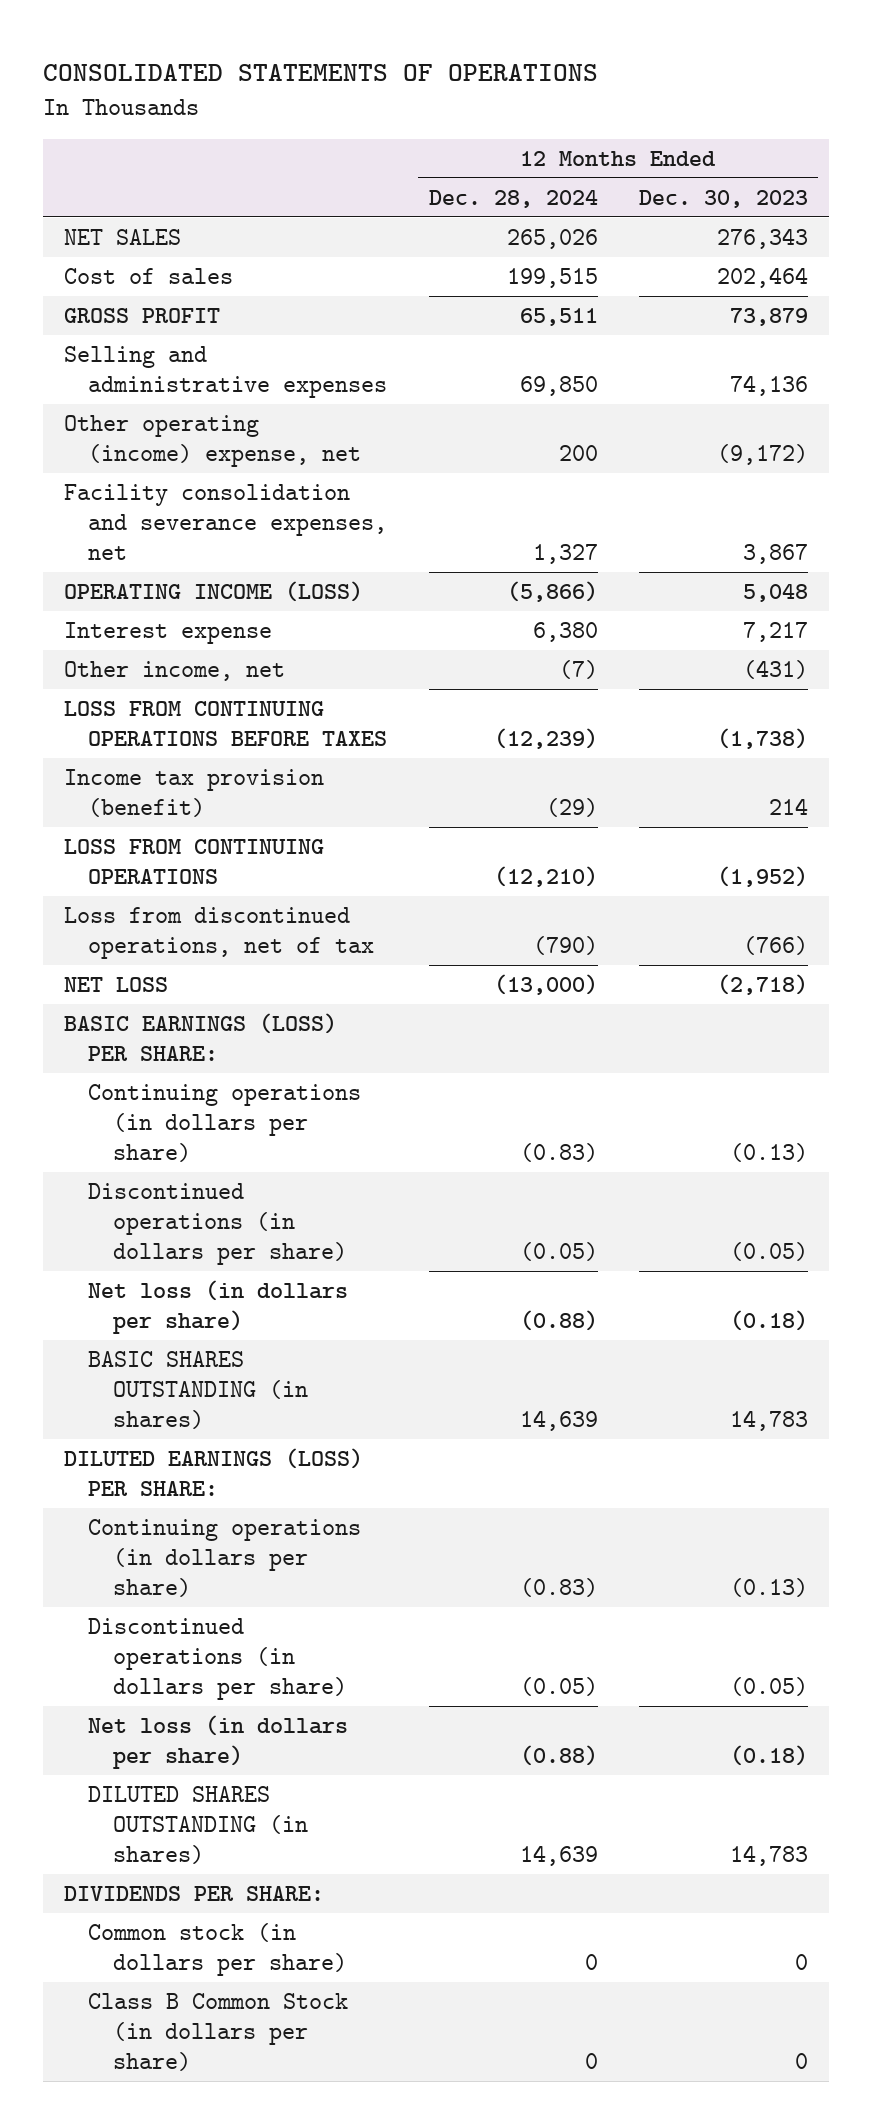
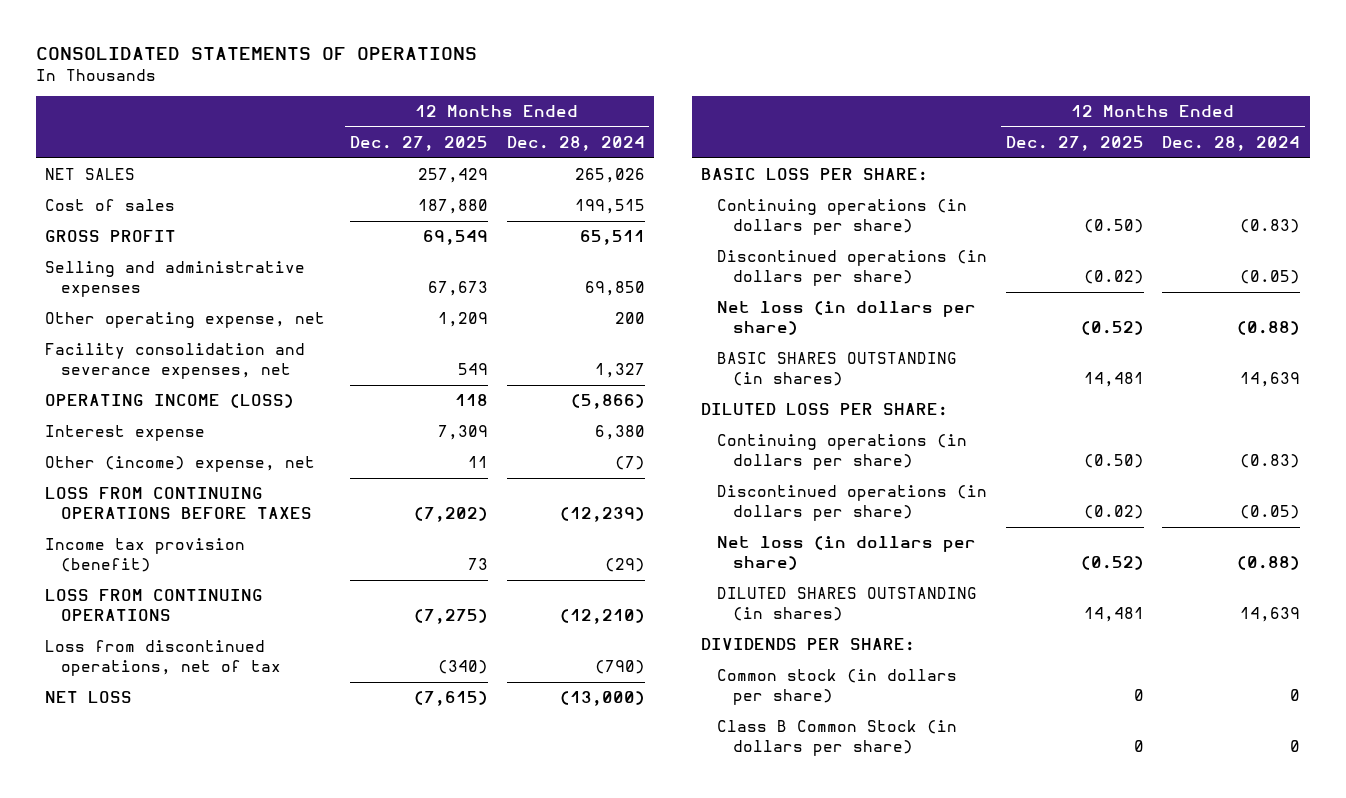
- | 12 Months Ended Dec. 28, 2024 | 12 Months Ended Dec. 30, 2023
+ | 12 Months Ended Dec. 27, 2025 | 12 Months Ended Dec. 28, 2024
- Other operating (income) expense, net | 200 | (9,172)
+ Other operating expense, net | 1,209 | 200
- Other income, net | (7) | (431)
+ Other (income) expense, net | 11 | (7)
- BASIC EARNINGS (LOSS) PER SHARE:
+ BASIC LOSS PER SHARE:
- DILUTED EARNINGS (LOSS) PER SHARE:
+ DILUTED LOSS PER SHARE:

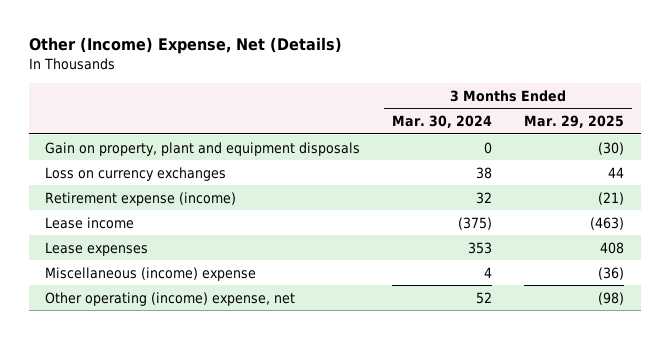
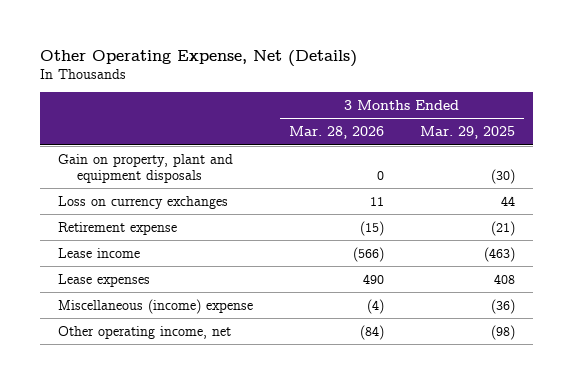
- Other (Income) Expense, Net (Details)
+ Other Operating Expense, Net (Details)
- | 3 Months Ended Mar. 30, 2024 | 3 Months Ended Mar. 29, 2025
+ | 3 Months Ended Mar. 28, 2026 | 3 Months Ended Mar. 29, 2025
- Retirement expense (income) | 32 | (21)
+ Retirement expense | (15) | (21)
- Other operating (income) expense, net | 52 | (98)
+ Other operating income, net | (84) | (98)

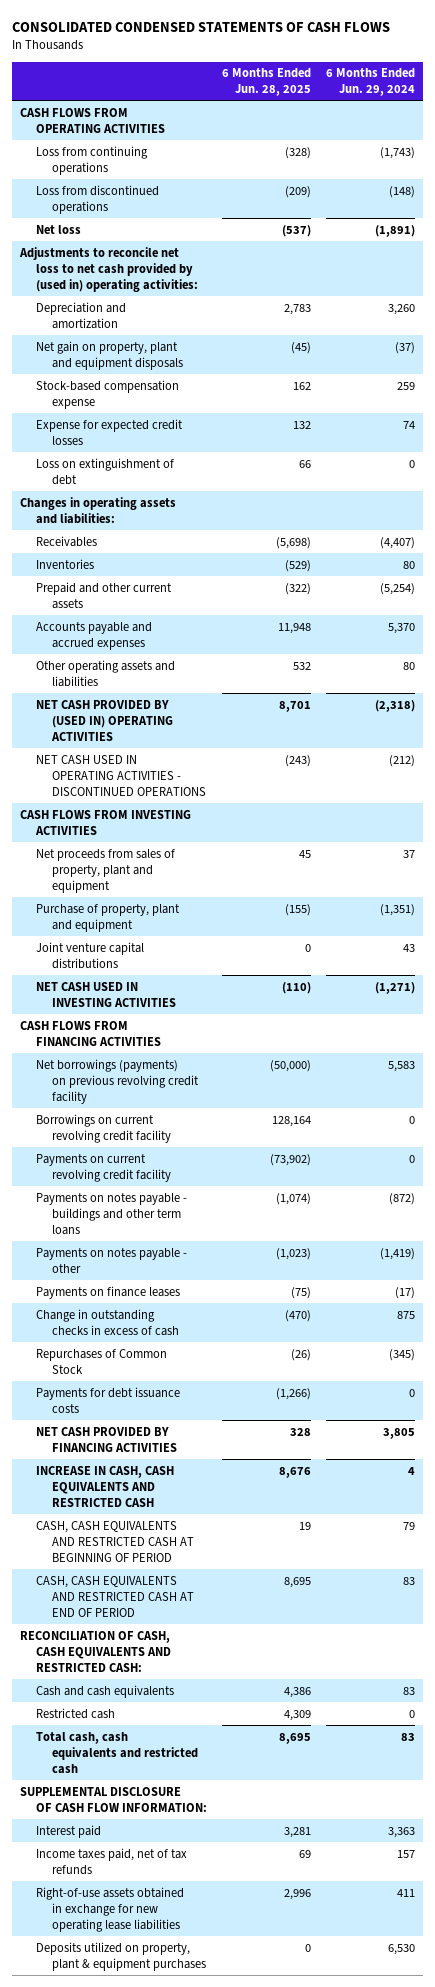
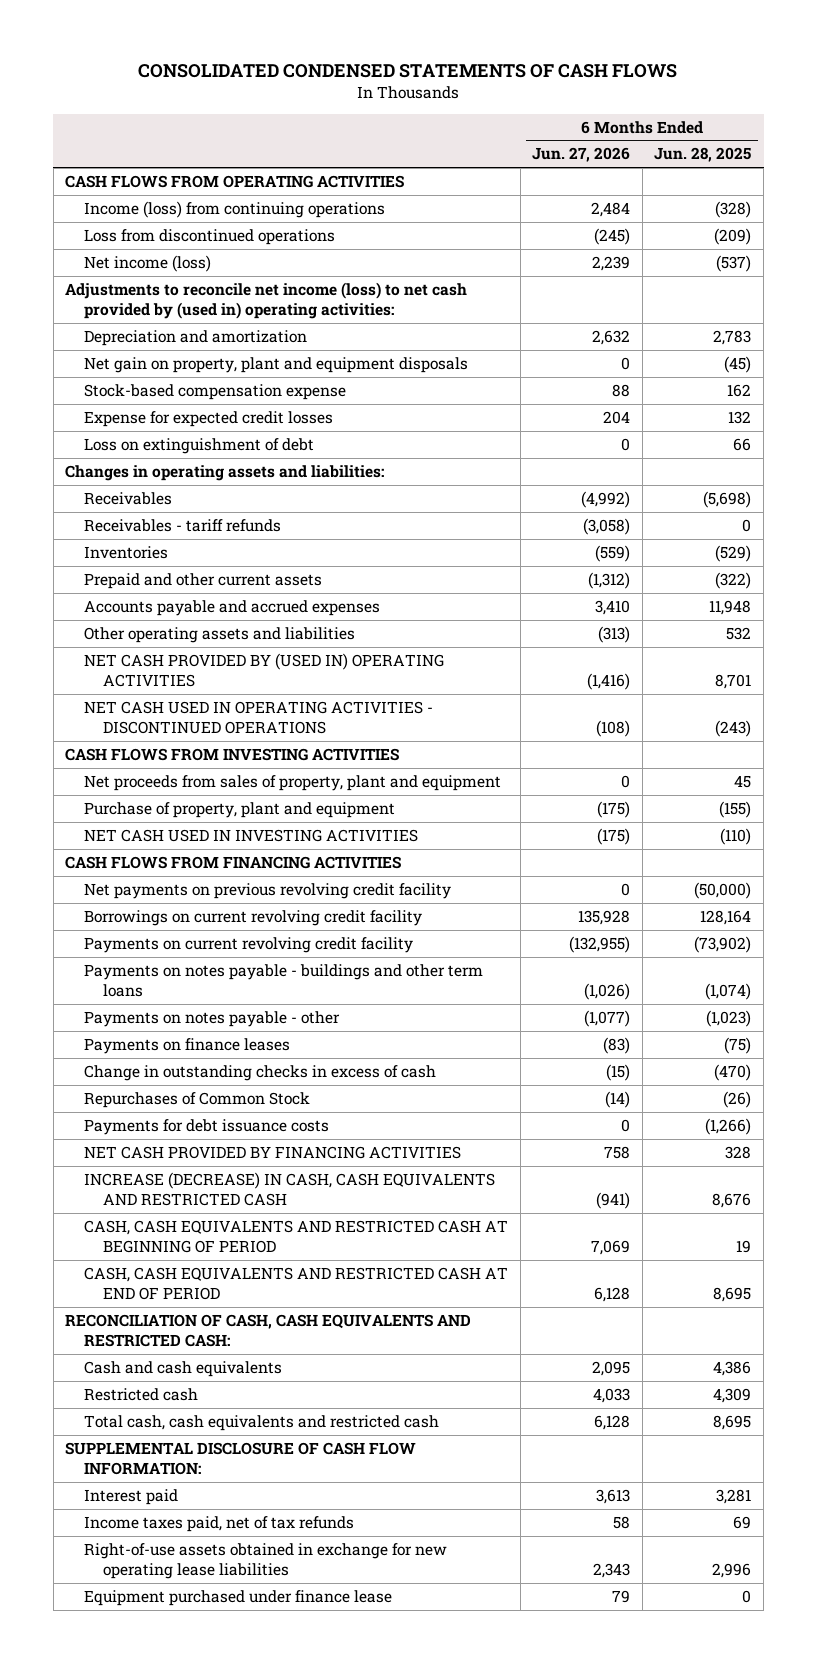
- | 6 Months Ended Jun. 28, 2025 | 6 Months Ended Jun. 29, 2024
+ | 6 Months Ended Jun. 27, 2026 | 6 Months Ended Jun. 28, 2025
- Loss from continuing operations | (328) | (1,743)
+ Income (loss) from continuing operations | 2,484 | (328)
- Net loss | (537) | (1,891)
- Adjustments to reconcile net loss to net cash provided by (used in) operating activities:
+ Net income (loss) | 2,239 | (537)
+ Adjustments to reconcile net income (loss) to net cash provided by (used in) operating activities:
+ Receivables - tariff refunds | (3,058) | 0
- Joint venture capital distributions | 0 | 43
- Net borrowings (payments) on previous revolving credit facility | (50,000) | 5,583
+ Net payments on previous revolving credit facility | 0 | (50,000)
- INCREASE IN CASH, CASH EQUIVALENTS AND RESTRICTED CASH | 8,676 | 4
+ INCREASE (DECREASE) IN CASH, CASH EQUIVALENTS AND RESTRICTED CASH | (941) | 8,676
- Deposits utilized on property, plant & equipment purchases | 0 | 6,530
+ Equipment purchased under finance lease | 79 | 0

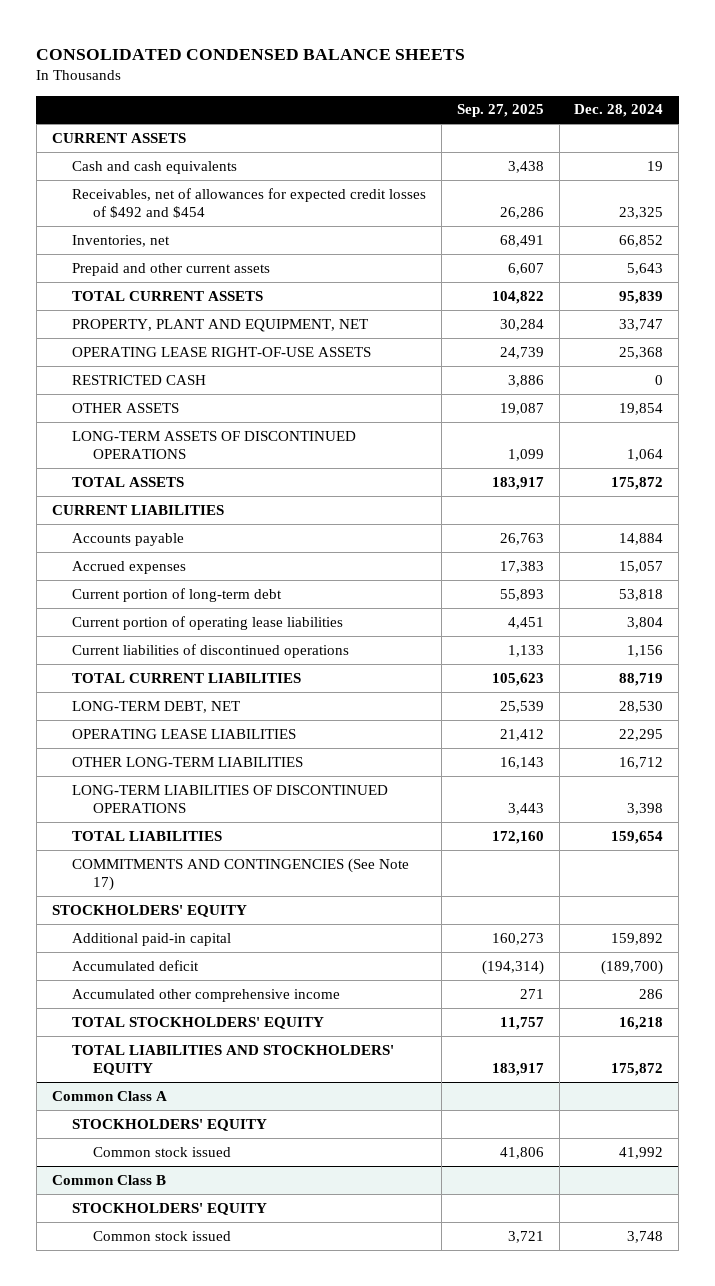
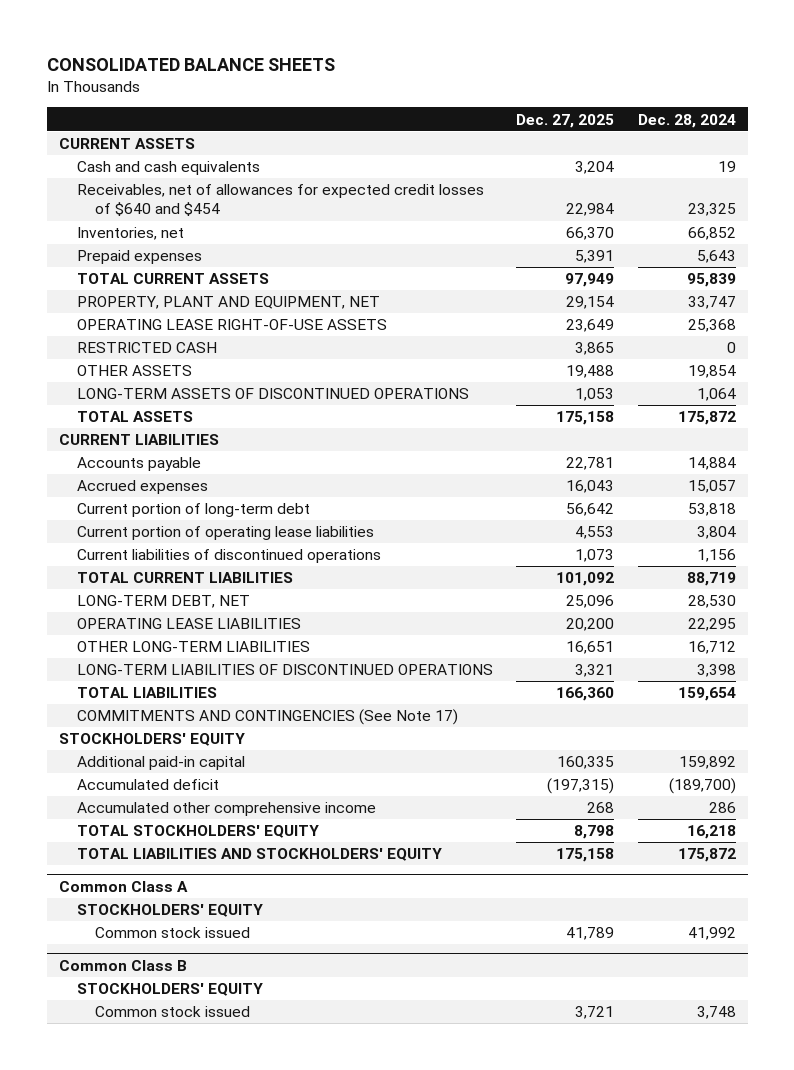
- CONSOLIDATED CONDENSED BALANCE SHEETS
+ CONSOLIDATED BALANCE SHEETS
- | Sep. 27, 2025 | Dec. 28, 2024
+ | Dec. 27, 2025 | Dec. 28, 2024
- Receivables, net of allowances for expected credit losses of $492 and $454 | 26,286 | 23,325
+ Receivables, net of allowances for expected credit losses of $640 and $454 | 22,984 | 23,325
- Prepaid and other current assets | 6,607 | 5,643
+ Prepaid expenses | 5,391 | 5,643

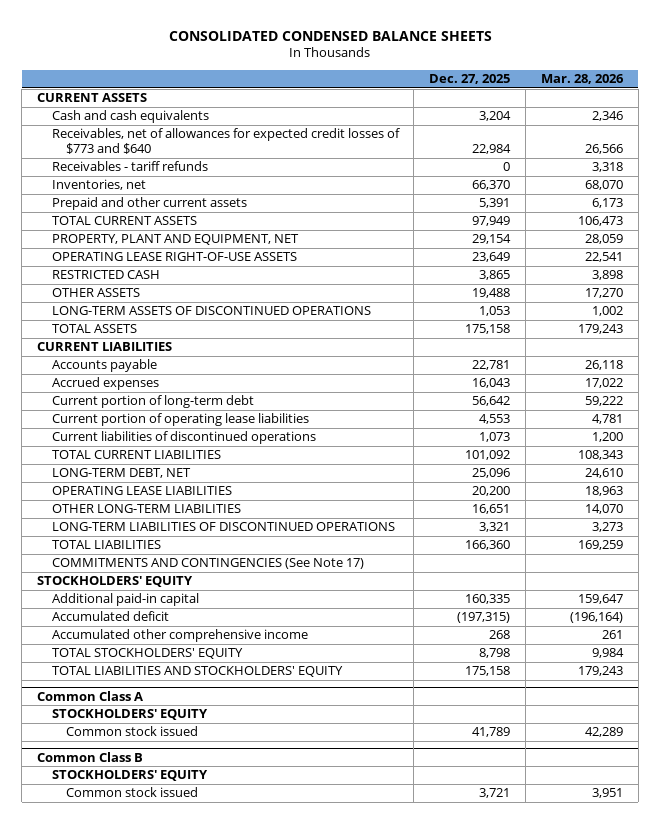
- CONSOLIDATED BALANCE SHEETS
+ CONSOLIDATED CONDENSED BALANCE SHEETS
- | Dec. 27, 2025 | Dec. 28, 2024
+ | Dec. 27, 2025 | Mar. 28, 2026
- Receivables, net of allowances for expected credit losses of $640 and $454 | 22,984 | 23,325
+ Receivables, net of allowances for expected credit losses of $773 and $640 | 22,984 | 26,566
+ Receivables - tariff refunds | 0 | 3,318
- Prepaid expenses | 5,391 | 5,643
+ Prepaid and other current assets | 5,391 | 6,173

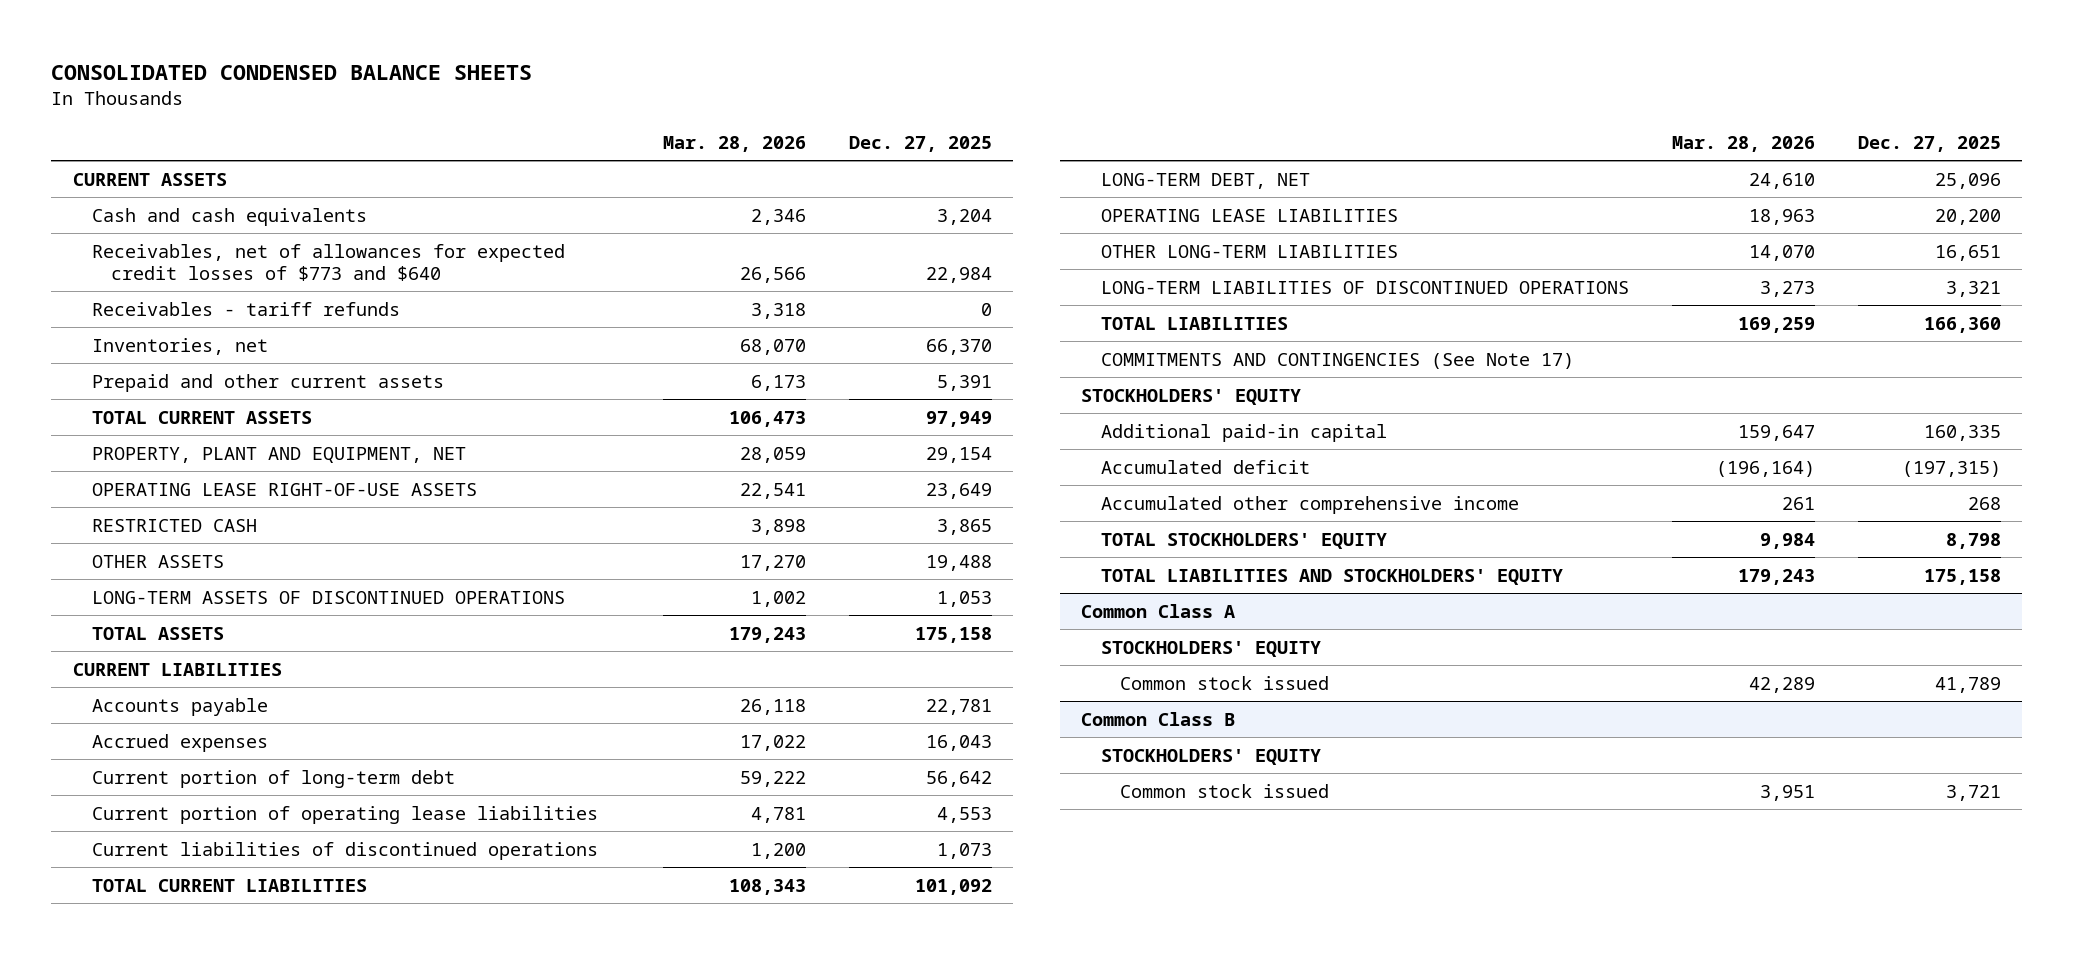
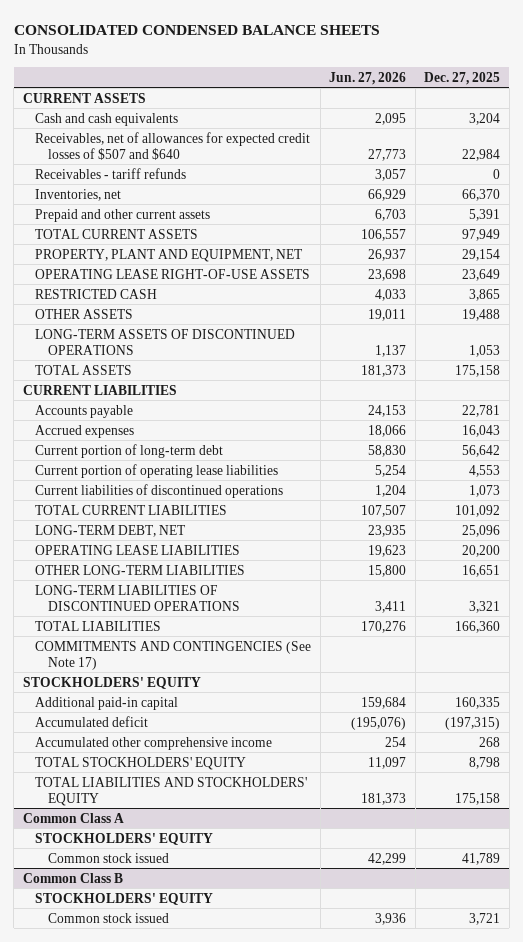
- | Mar. 28, 2026 | Dec. 27, 2025
+ | Jun. 27, 2026 | Dec. 27, 2025
- Receivables, net of allowances for expected credit losses of $773 and $640 | 26,566 | 22,984
+ Receivables, net of allowances for expected credit losses of $507 and $640 | 27,773 | 22,984

